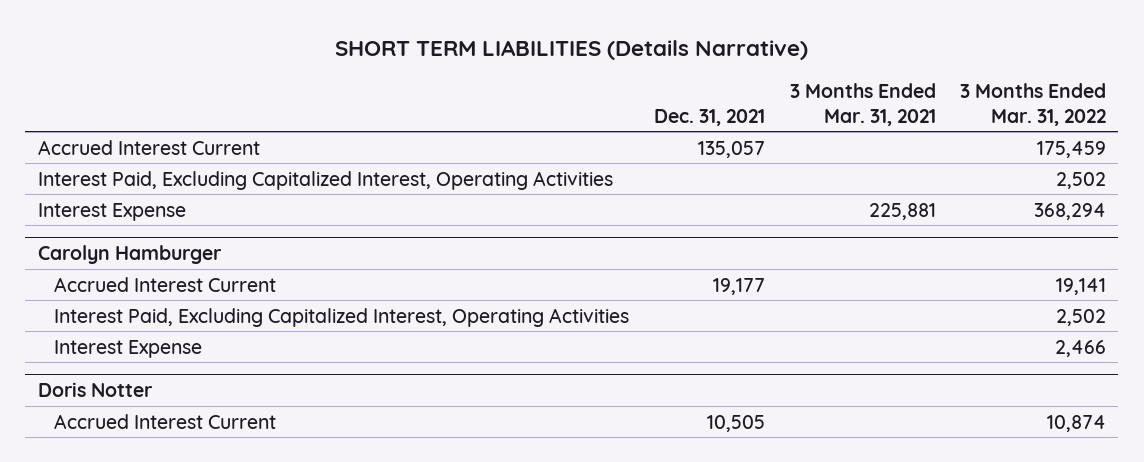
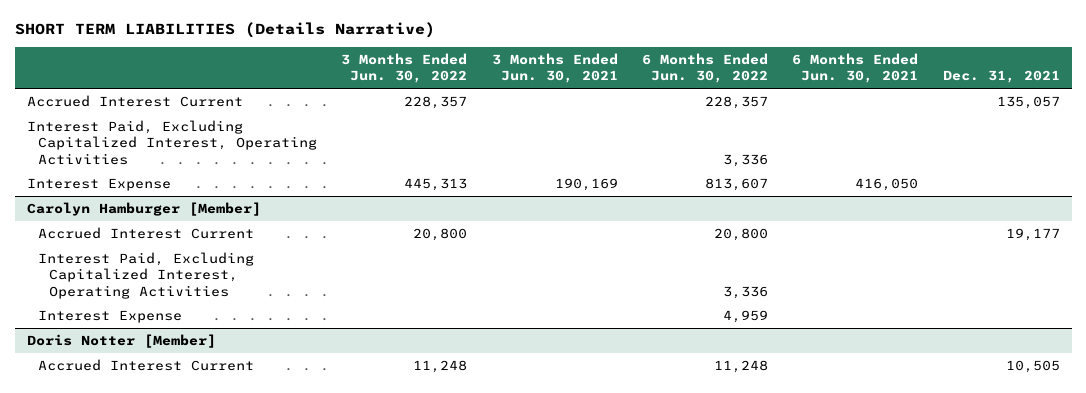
- | Dec. 31, 2021 | 3 Months Ended Mar. 31, 2021 | 3 Months Ended Mar. 31, 2022
+ | 3 Months Ended Jun. 30, 2022 | 3 Months Ended Jun. 30, 2021 | 6 Months Ended Jun. 30, 2022 | 6 Months Ended Jun. 30, 2021 | Dec. 31, 2021
- Carolyn Hamburger
+ Carolyn Hamburger [Member]
- Doris Notter
+ Doris Notter [Member]

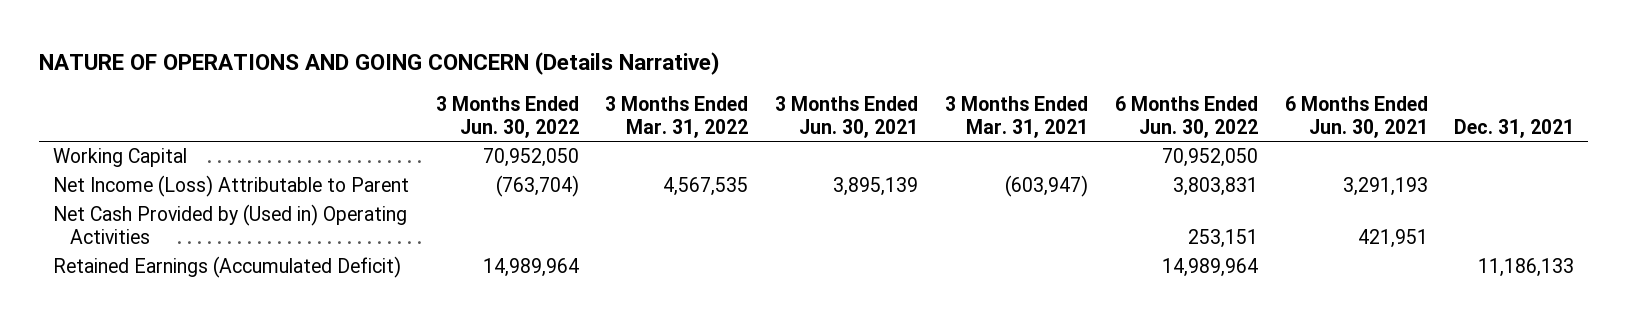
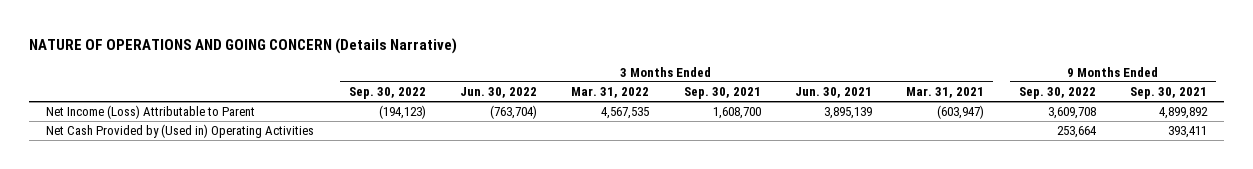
- | 3 Months Ended Jun. 30, 2022 | 3 Months Ended Mar. 31, 2022 | 3 Months Ended Jun. 30, 2021 | 3 Months Ended Mar. 31, 2021 | 6 Months Ended Jun. 30, 2022 | 6 Months Ended Jun. 30, 2021 | Dec. 31, 2021
+ | 3 Months Ended Sep. 30, 2022 | 3 Months Ended Jun. 30, 2022 | 3 Months Ended Mar. 31, 2022 | 3 Months Ended Sep. 30, 2021 | 3 Months Ended Jun. 30, 2021 | 3 Months Ended Mar. 31, 2021 | 9 Months Ended Sep. 30, 2022 | 9 Months Ended Sep. 30, 2021
- Working Capital | 70,952,050 | | | | 70,952,050 | |
- Retained Earnings (Accumulated Deficit) | 14,989,964 | | | | 14,989,964 | | 11,186,133

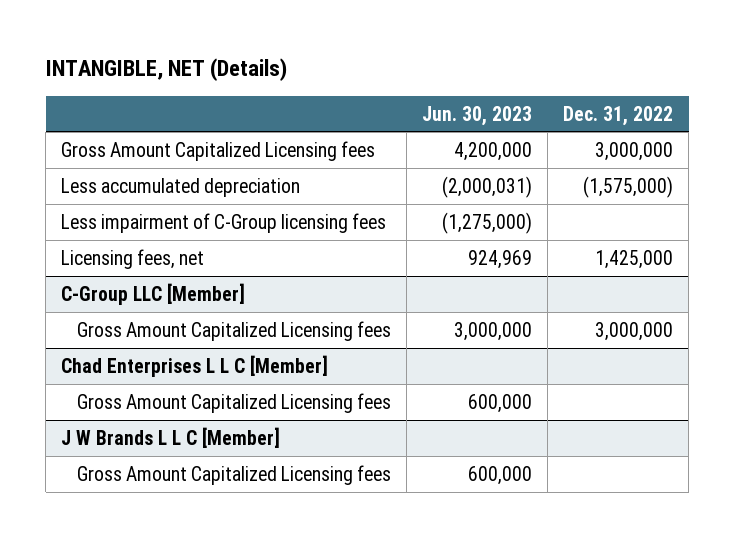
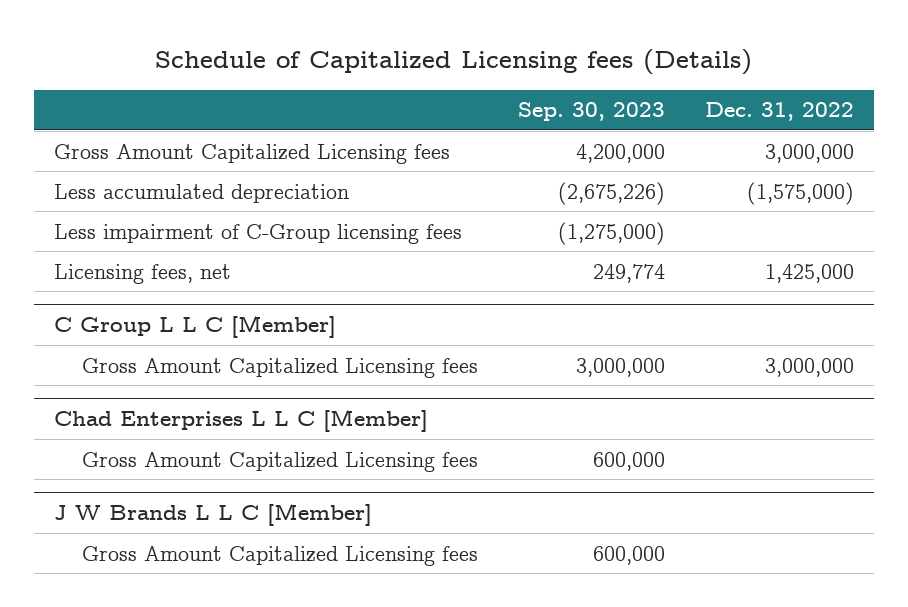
- INTANGIBLE, NET (Details)
+ Schedule of Capitalized Licensing fees (Details)
- | Jun. 30, 2023 | Dec. 31, 2022
+ | Sep. 30, 2023 | Dec. 31, 2022
- C-Group LLC [Member]
+ C Group L L C [Member]

